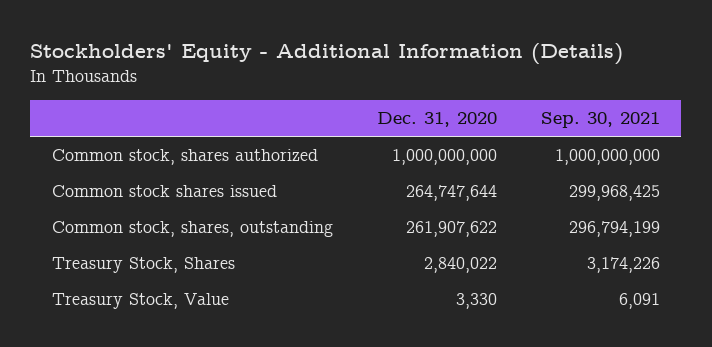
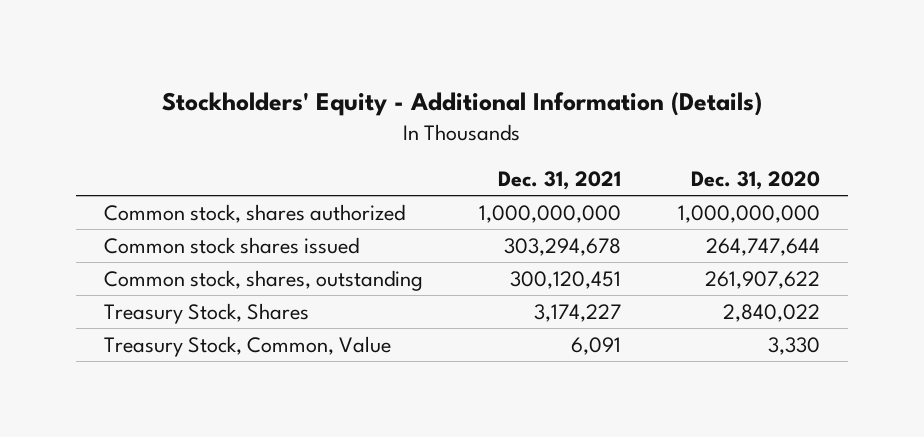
- | Dec. 31, 2020 | Sep. 30, 2021
+ | Dec. 31, 2021 | Dec. 31, 2020
- Treasury Stock, Value | 3,330 | 6,091
+ Treasury Stock, Common, Value | 6,091 | 3,330

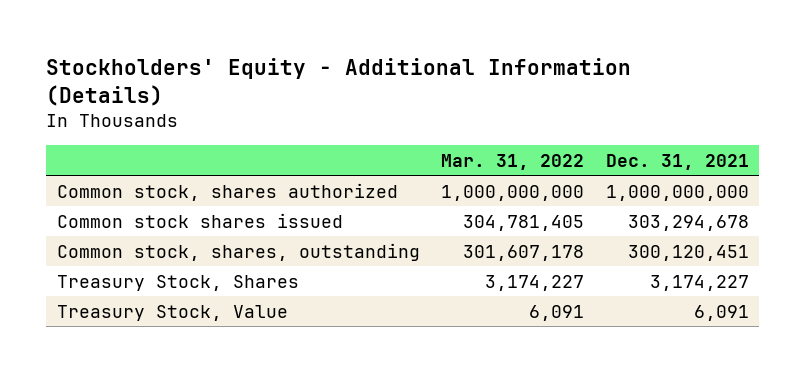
- | Dec. 31, 2021 | Dec. 31, 2020
+ | Mar. 31, 2022 | Dec. 31, 2021
- Treasury Stock, Common, Value | 6,091 | 3,330
+ Treasury Stock, Value | 6,091 | 6,091

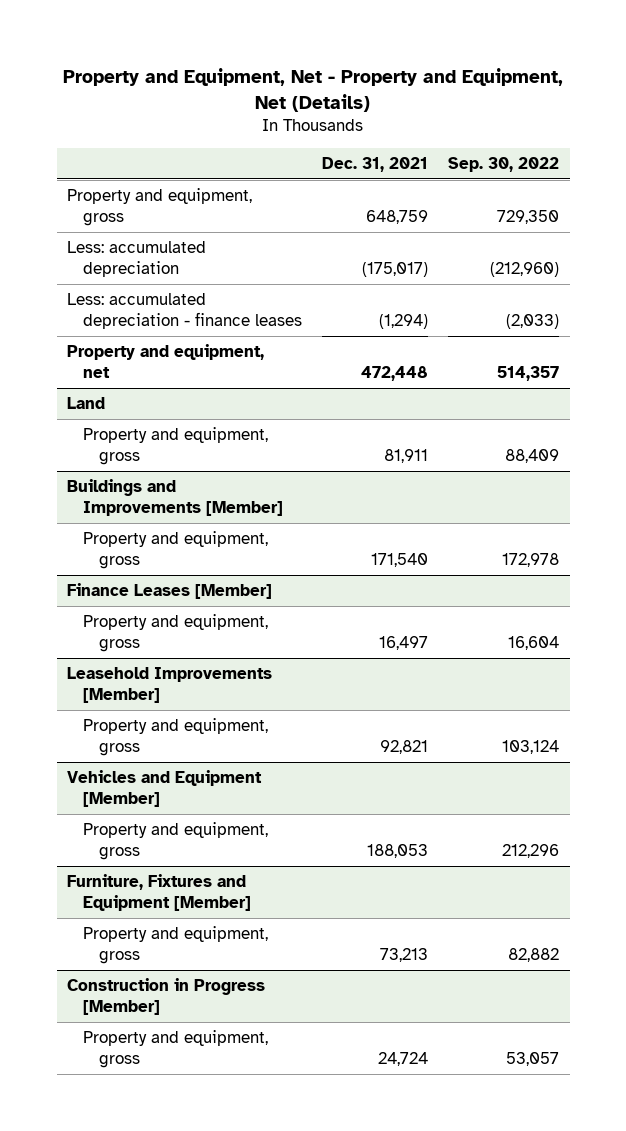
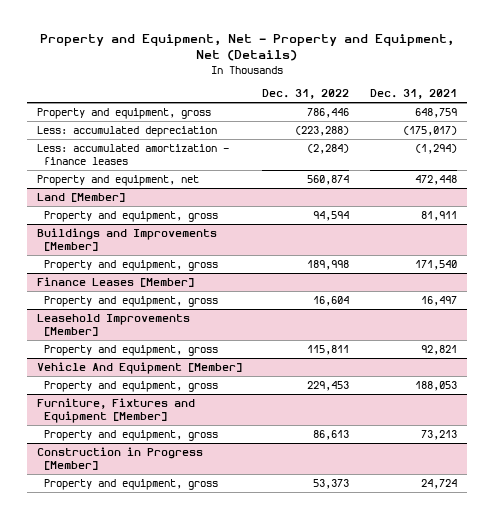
- | Dec. 31, 2021 | Sep. 30, 2022
+ | Dec. 31, 2022 | Dec. 31, 2021
- Less: accumulated depreciation - finance leases | (1,294) | (2,033)
+ Less: accumulated amortization - finance leases | (2,284) | (1,294)
- Land
+ Land [Member]
- Vehicles and Equipment [Member]
+ Vehicle And Equipment [Member]

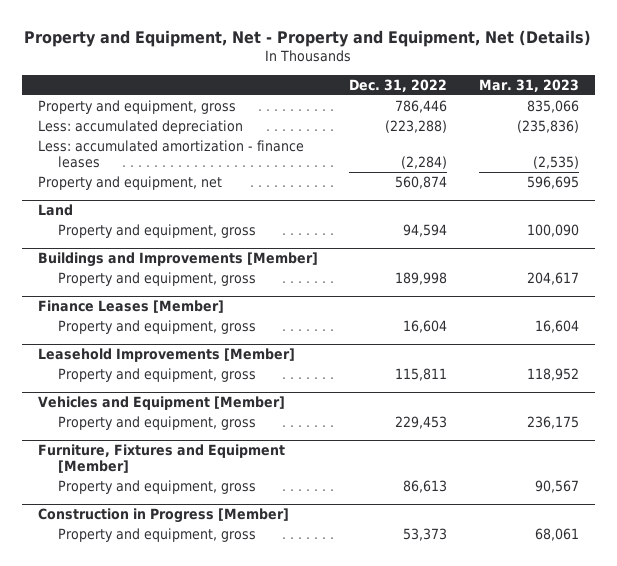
- | Dec. 31, 2022 | Dec. 31, 2021
+ | Dec. 31, 2022 | Mar. 31, 2023
- Land [Member]
+ Land
- Vehicle And Equipment [Member]
+ Vehicles and Equipment [Member]

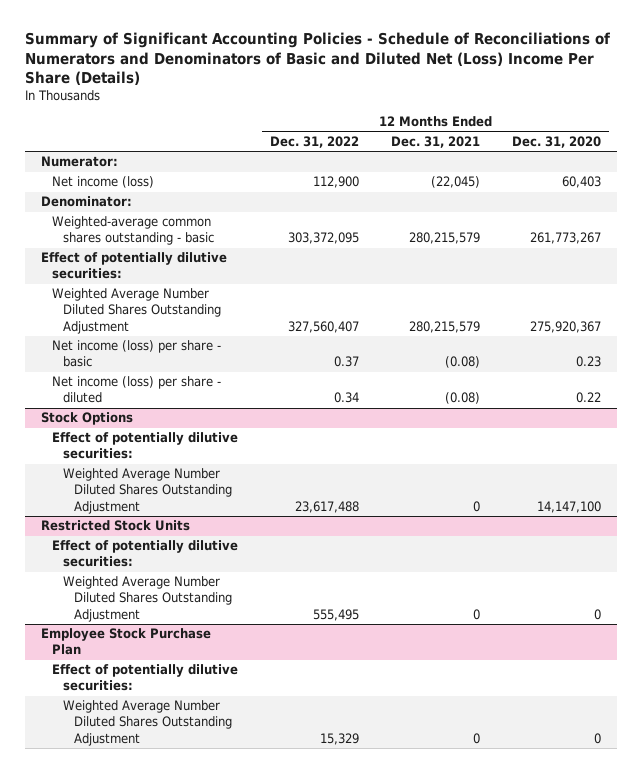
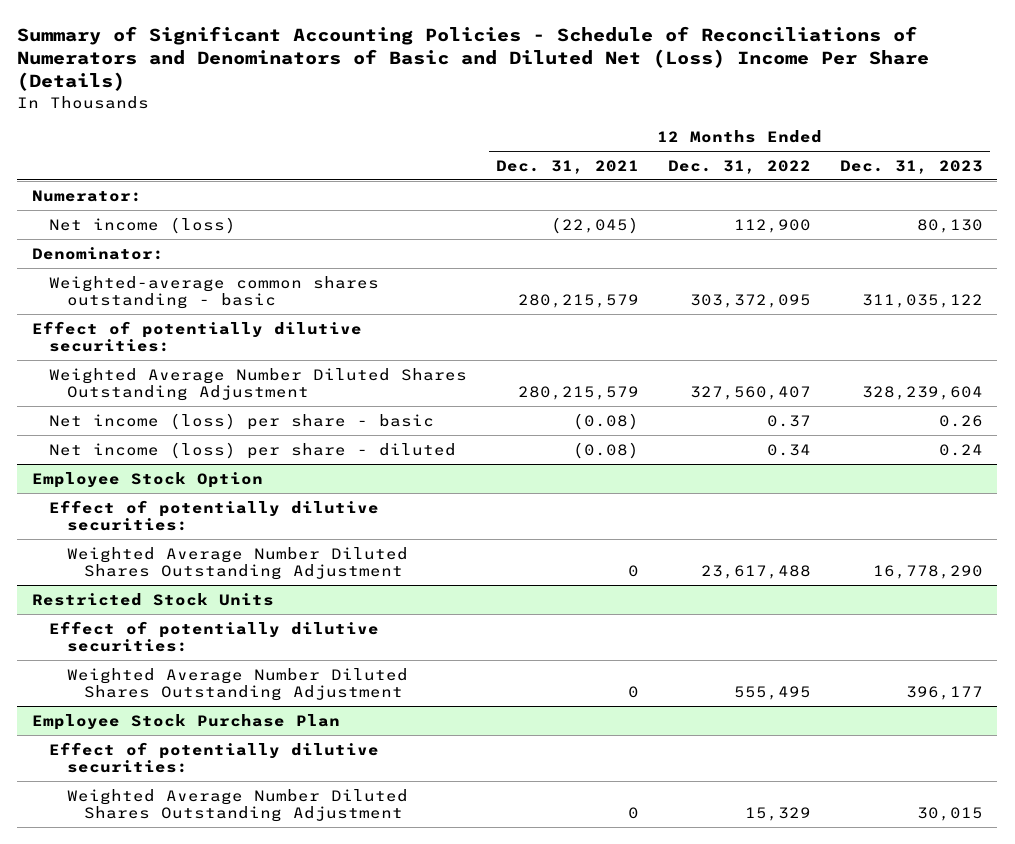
- | 12 Months Ended Dec. 31, 2022 | 12 Months Ended Dec. 31, 2021 | 12 Months Ended Dec. 31, 2020
+ | 12 Months Ended Dec. 31, 2021 | 12 Months Ended Dec. 31, 2022 | 12 Months Ended Dec. 31, 2023
- Stock Options
+ Employee Stock Option

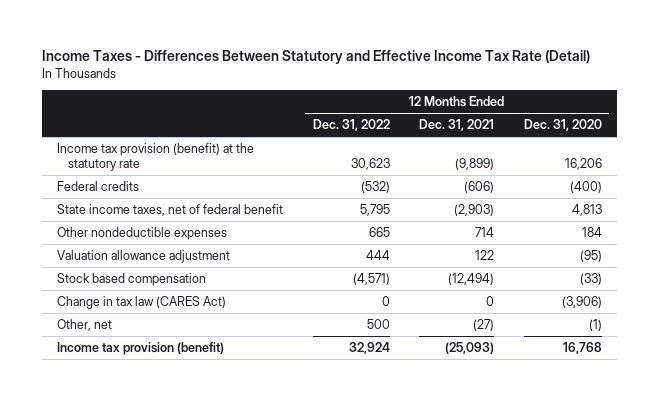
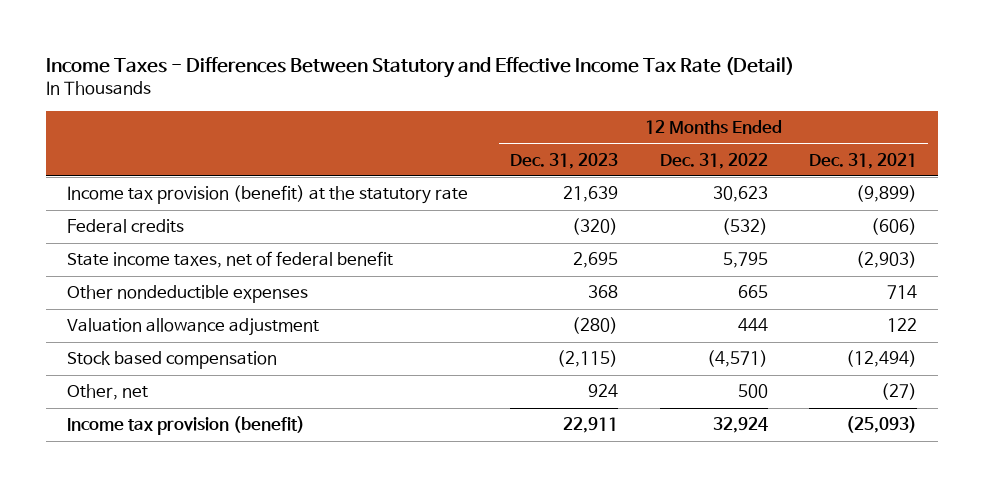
- | 12 Months Ended Dec. 31, 2022 | 12 Months Ended Dec. 31, 2021 | 12 Months Ended Dec. 31, 2020
+ | 12 Months Ended Dec. 31, 2023 | 12 Months Ended Dec. 31, 2022 | 12 Months Ended Dec. 31, 2021
- Change in tax law (CARES Act) | 0 | 0 | (3,906)

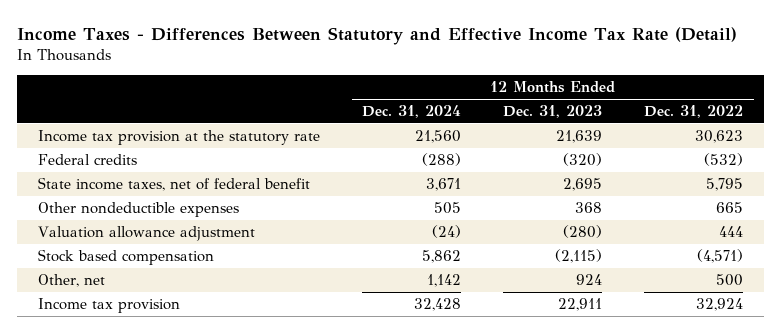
- | 12 Months Ended Dec. 31, 2023 | 12 Months Ended Dec. 31, 2022 | 12 Months Ended Dec. 31, 2021
+ | 12 Months Ended Dec. 31, 2024 | 12 Months Ended Dec. 31, 2023 | 12 Months Ended Dec. 31, 2022
- Income tax provision (benefit) at the statutory rate | 21,639 | 30,623 | (9,899)
+ Income tax provision at the statutory rate | 21,560 | 21,639 | 30,623
- Income tax provision (benefit) | 22,911 | 32,924 | (25,093)
+ Income tax provision | 32,428 | 22,911 | 32,924

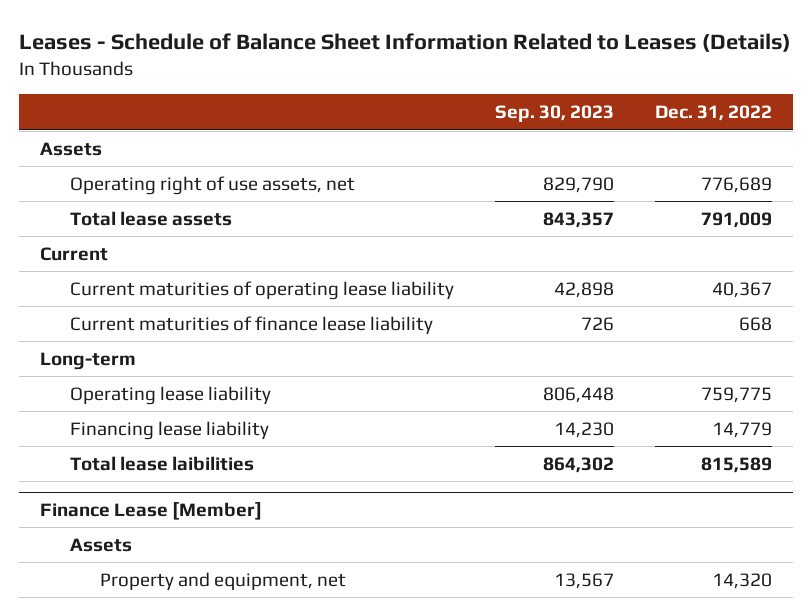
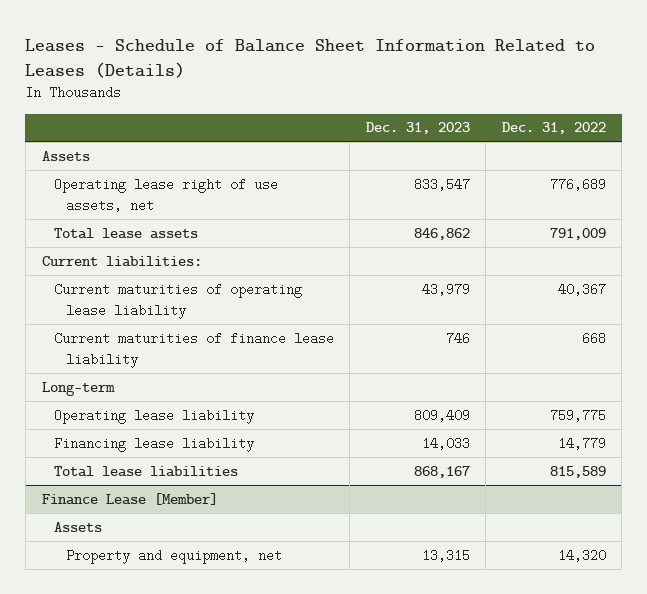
- | Sep. 30, 2023 | Dec. 31, 2022
+ | Dec. 31, 2023 | Dec. 31, 2022
- Operating right of use assets, net | 829,790 | 776,689
+ Operating lease right of use assets, net | 833,547 | 776,689
- Current
+ Current liabilities:
- Total lease laibilities | 864,302 | 815,589
+ Total lease liabilities | 868,167 | 815,589

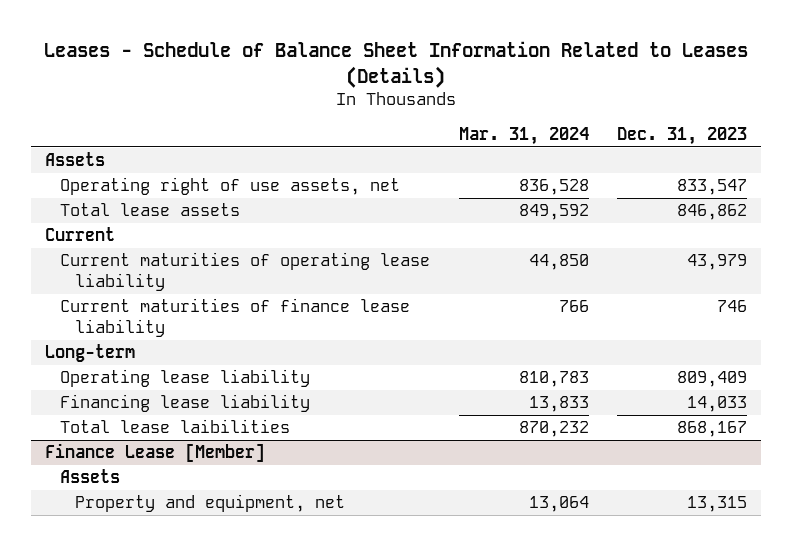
- | Dec. 31, 2023 | Dec. 31, 2022
+ | Mar. 31, 2024 | Dec. 31, 2023
- Operating lease right of use assets, net | 833,547 | 776,689
+ Operating right of use assets, net | 836,528 | 833,547
- Current liabilities:
+ Current
- Total lease liabilities | 868,167 | 815,589
+ Total lease laibilities | 870,232 | 868,167

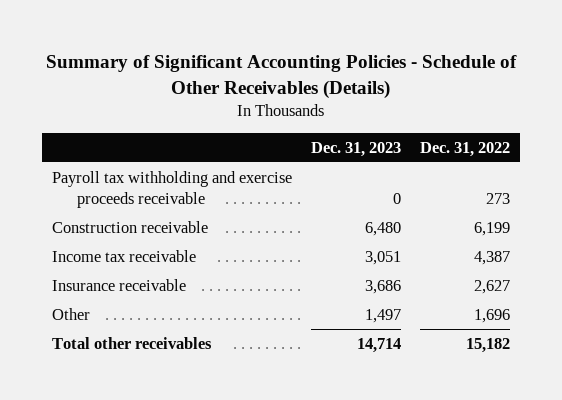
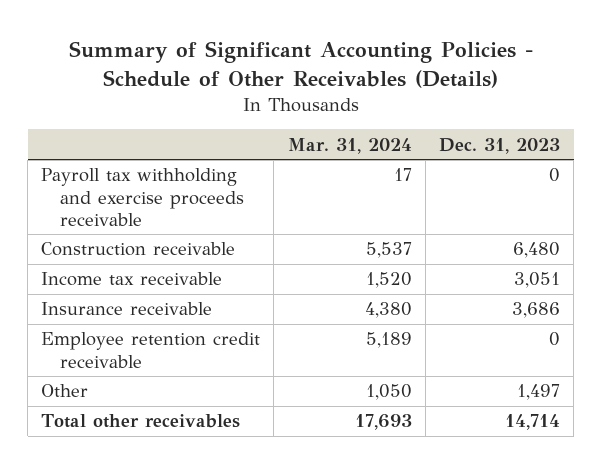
- | Dec. 31, 2023 | Dec. 31, 2022
+ | Mar. 31, 2024 | Dec. 31, 2023
+ Employee retention credit receivable | 5,189 | 0

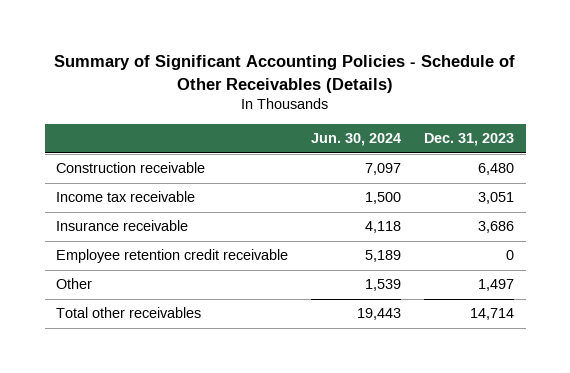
- | Mar. 31, 2024 | Dec. 31, 2023
+ | Jun. 30, 2024 | Dec. 31, 2023
- Payroll tax withholding and exercise proceeds receivable | 17 | 0

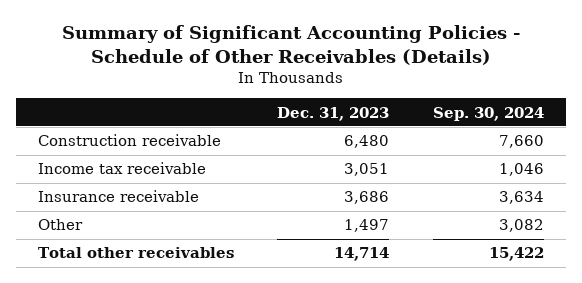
- | Jun. 30, 2024 | Dec. 31, 2023
+ | Dec. 31, 2023 | Sep. 30, 2024
- Employee retention credit receivable | 5,189 | 0

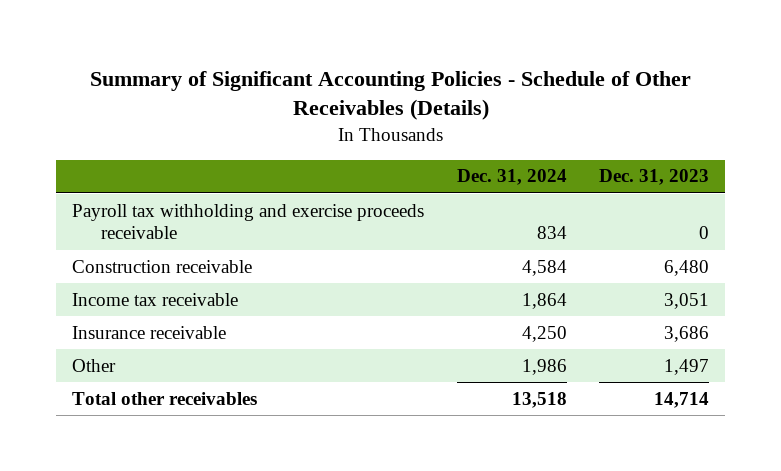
- | Dec. 31, 2023 | Sep. 30, 2024
+ | Dec. 31, 2024 | Dec. 31, 2023
+ Payroll tax withholding and exercise proceeds receivable | 834 | 0

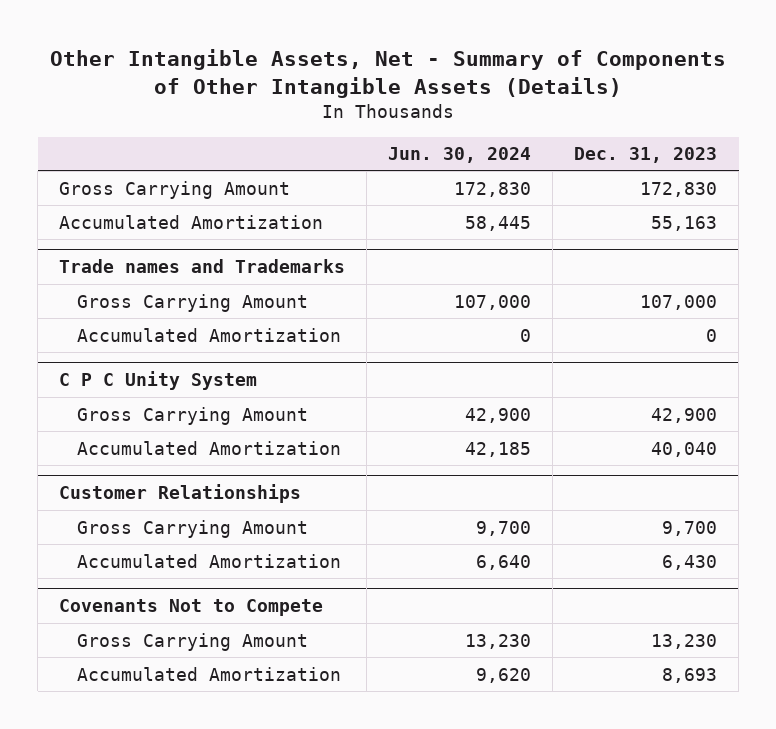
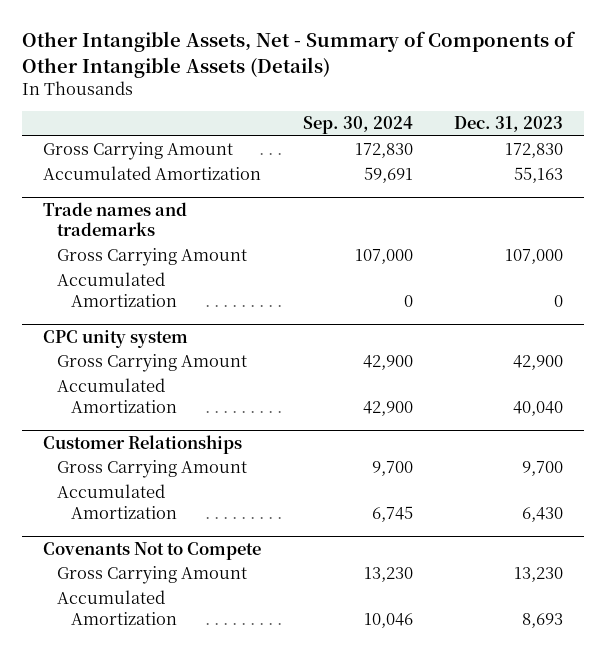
- | Jun. 30, 2024 | Dec. 31, 2023
+ | Sep. 30, 2024 | Dec. 31, 2023
- Trade names and Trademarks
+ Trade names and trademarks
- C P C Unity System
+ CPC unity system

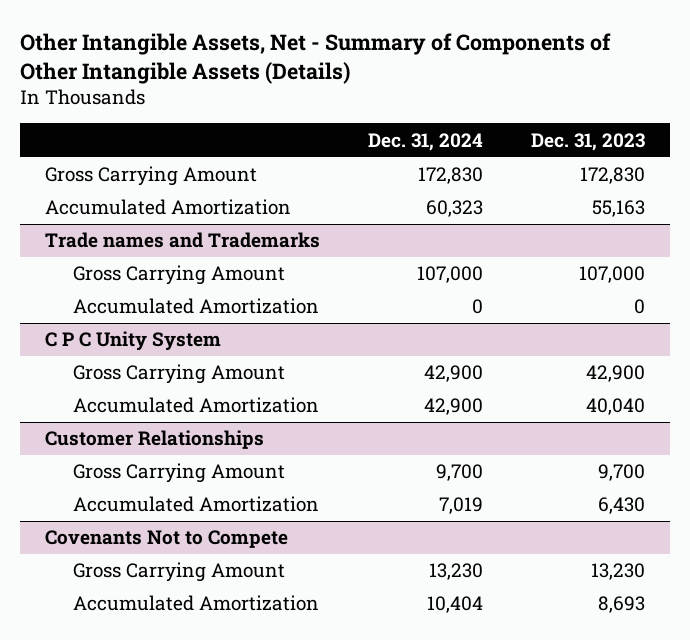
- | Sep. 30, 2024 | Dec. 31, 2023
+ | Dec. 31, 2024 | Dec. 31, 2023
- Trade names and trademarks
+ Trade names and Trademarks
- CPC unity system
+ C P C Unity System

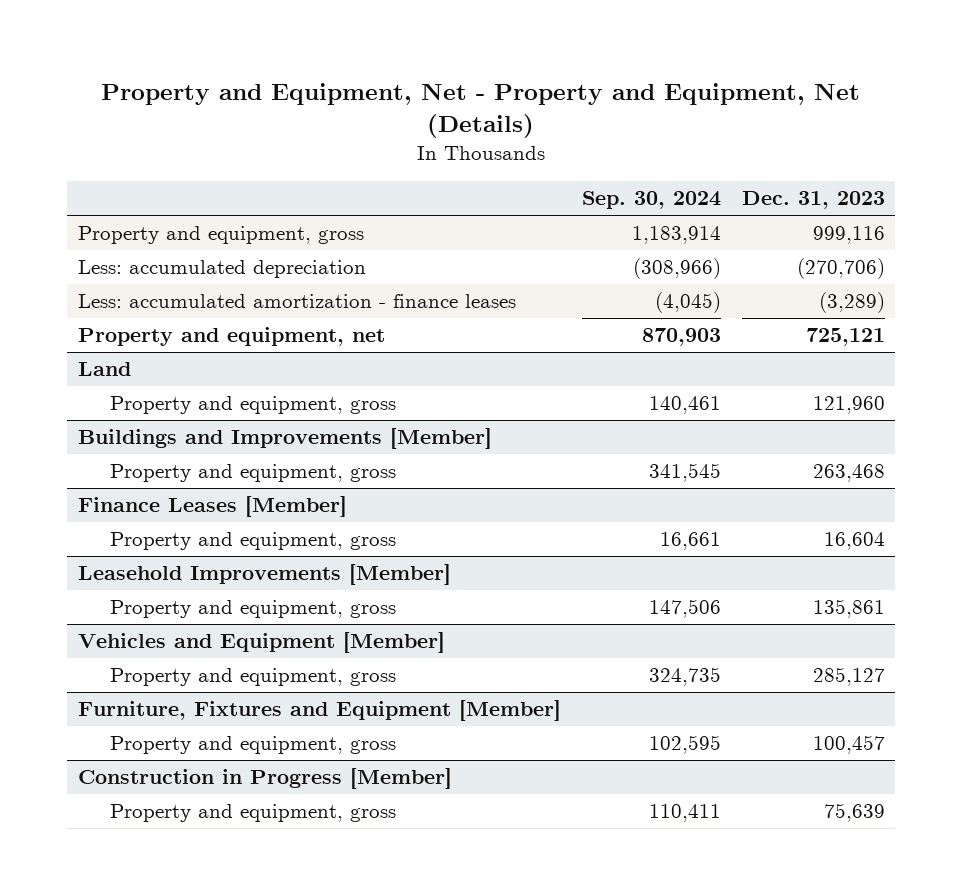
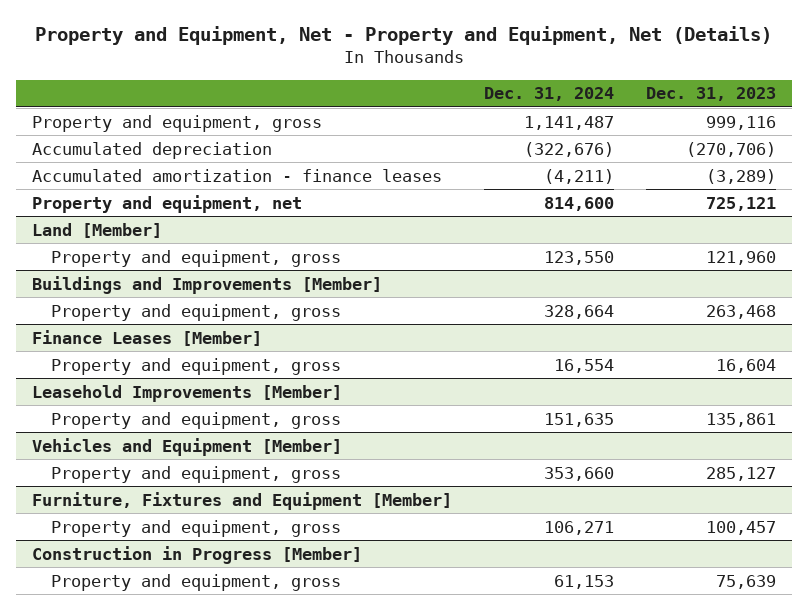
- | Sep. 30, 2024 | Dec. 31, 2023
+ | Dec. 31, 2024 | Dec. 31, 2023
- Less: accumulated depreciation | (308,966) | (270,706)
- Less: accumulated amortization - finance leases | (4,045) | (3,289)
+ Accumulated depreciation | (322,676) | (270,706)
+ Accumulated amortization - finance leases | (4,211) | (3,289)
- Land
+ Land [Member]

